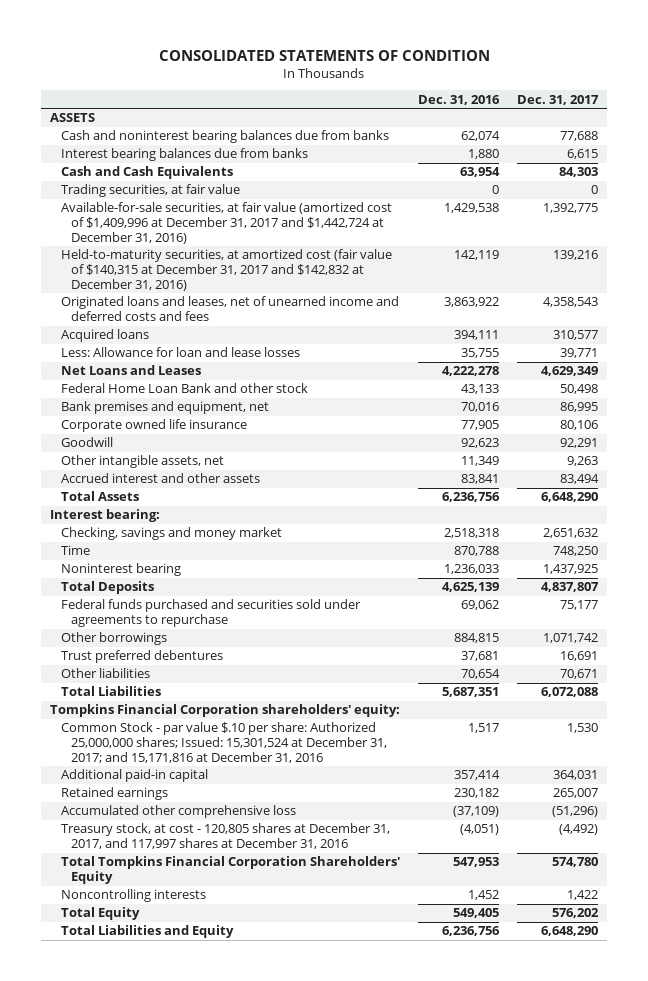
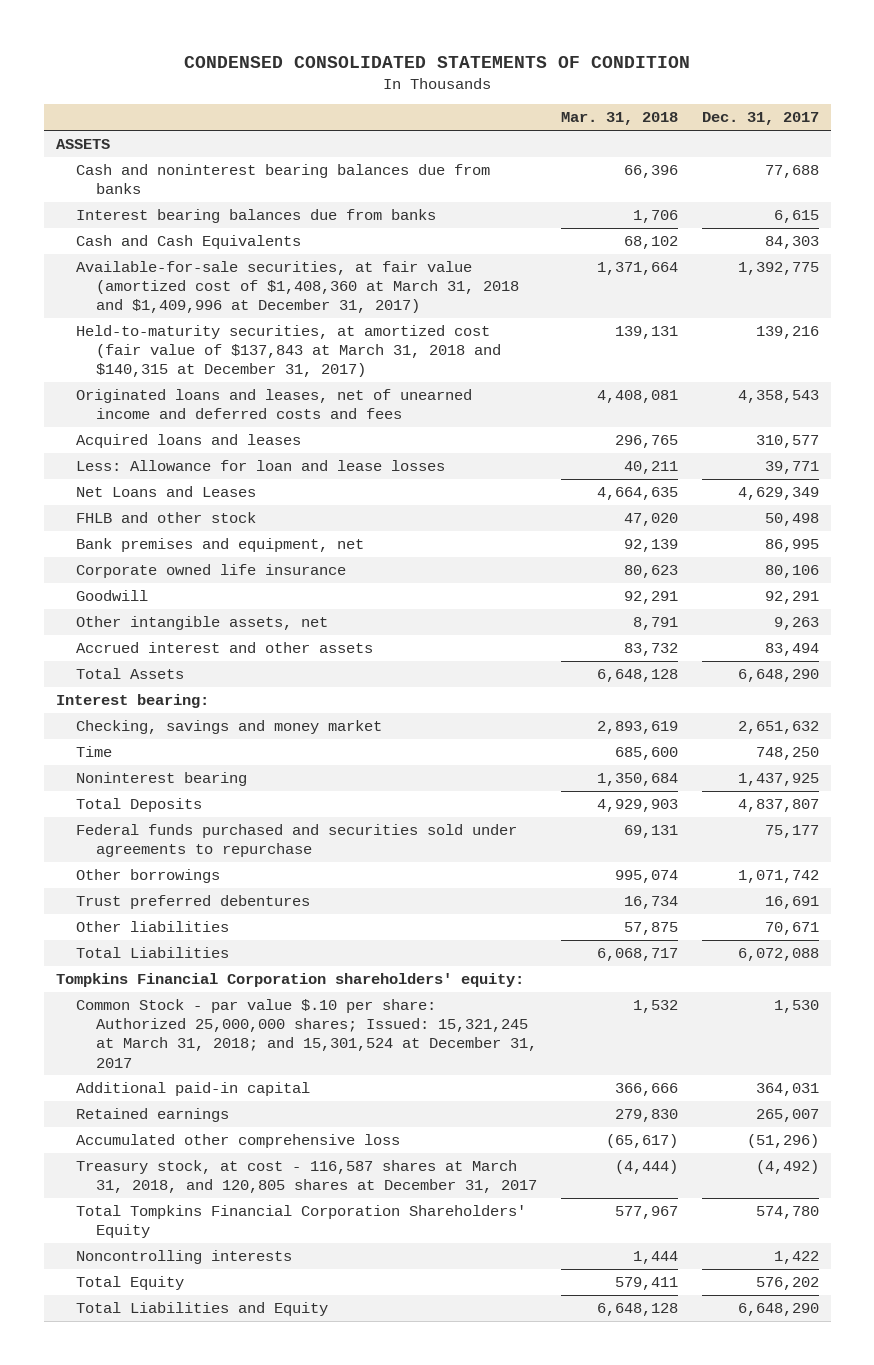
- CONSOLIDATED STATEMENTS OF CONDITION
+ CONDENSED CONSOLIDATED STATEMENTS OF CONDITION
- | Dec. 31, 2016 | Dec. 31, 2017
+ | Mar. 31, 2018 | Dec. 31, 2017
- Trading securities, at fair value | 0 | 0
- Available-for-sale securities, at fair value (amortized cost of $1,409,996 at December 31, 2017 and $1,442,724 at December 31, 2016) | 1,429,538 | 1,392,775
- Held-to-maturity securities, at amortized cost (fair value of $140,315 at December 31, 2017 and $142,832 at December 31, 2016) | 142,119 | 139,216
+ Available-for-sale securities, at fair value (amortized cost of $1,408,360 at March 31, 2018 and $1,409,996 at December 31, 2017) | 1,371,664 | 1,392,775
+ Held-to-maturity securities, at amortized cost (fair value of $137,843 at March 31, 2018 and $140,315 at December 31, 2017) | 139,131 | 139,216
- Acquired loans | 394,111 | 310,577
+ Acquired loans and leases | 296,765 | 310,577
- Federal Home Loan Bank and other stock | 43,133 | 50,498
+ FHLB and other stock | 47,020 | 50,498
- Common Stock - par value $.10 per share: Authorized 25,000,000 shares; Issued: 15,301,524 at December 31, 2017; and 15,171,816 at December 31, 2016 | 1,517 | 1,530
+ Common Stock - par value $.10 per share: Authorized 25,000,000 shares; Issued: 15,321,245 at March 31, 2018; and 15,301,524 at December 31, 2017 | 1,532 | 1,530
- Treasury stock, at cost - 120,805 shares at December 31, 2017, and 117,997 shares at December 31, 2016 | (4,051) | (4,492)
+ Treasury stock, at cost - 116,587 shares at March 31, 2018, and 120,805 shares at December 31, 2017 | (4,444) | (4,492)

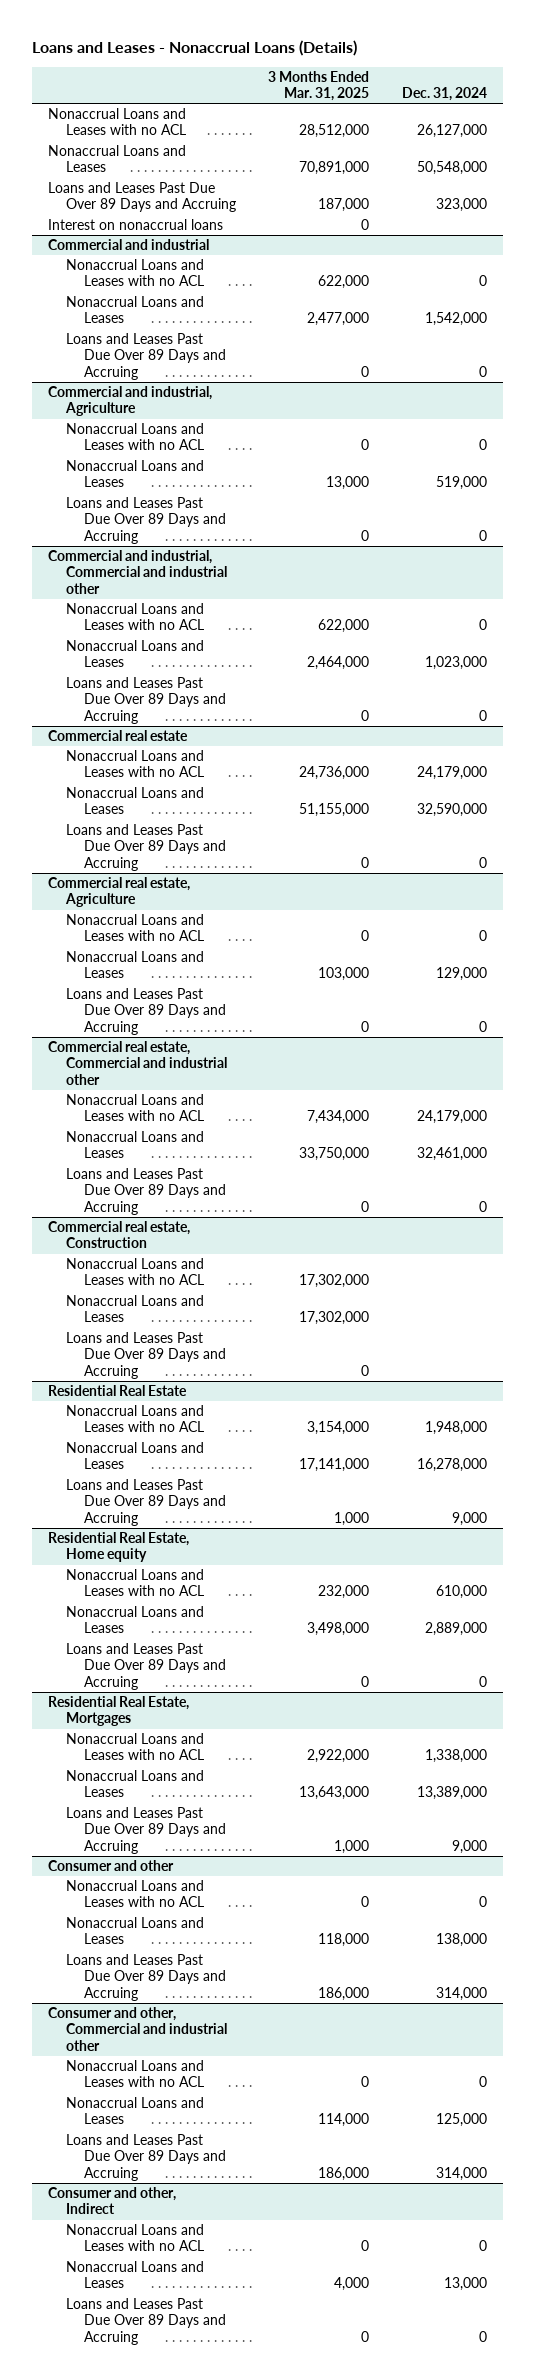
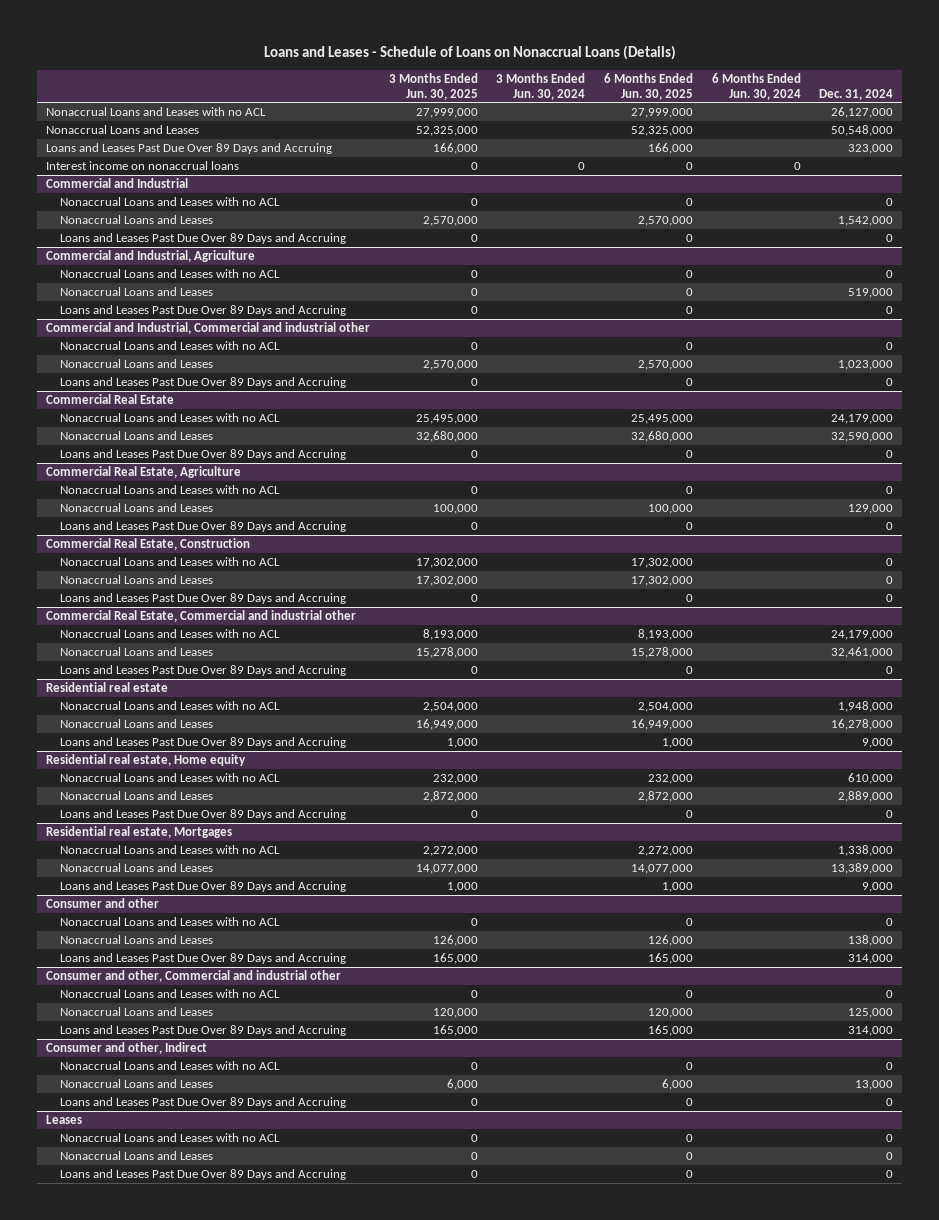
- Loans and Leases - Nonaccrual Loans (Details)
+ Loans and Leases - Schedule of Loans on Nonaccrual Loans (Details)
- | 3 Months Ended Mar. 31, 2025 | Dec. 31, 2024
+ | 3 Months Ended Jun. 30, 2025 | 3 Months Ended Jun. 30, 2024 | 6 Months Ended Jun. 30, 2025 | 6 Months Ended Jun. 30, 2024 | Dec. 31, 2024
- Interest on nonaccrual loans | 0 |
- Commercial and industrial
+ Interest income on nonaccrual loans | 0 | 0 | 0 | 0 |
+ Commercial and Industrial
- Commercial and industrial, Agriculture
+ Commercial and Industrial, Agriculture
- Commercial and industrial, Commercial and industrial other
+ Commercial and Industrial, Commercial and industrial other
- Commercial real estate
+ Commercial Real Estate
- Commercial real estate, Agriculture
+ Commercial Real Estate, Agriculture
- Commercial real estate, Commercial and industrial other
+ Commercial Real Estate, Construction
+ Nonaccrual Loans and Leases with no ACL | 17,302,000 | | 17,302,000 | | 0
+ Nonaccrual Loans and Leases | 17,302,000 | | 17,302,000 | | 0
+ Loans and Leases Past Due Over 89 Days and Accruing | 0 | | 0 | | 0
+ Commercial Real Estate, Commercial and industrial other
- Commercial real estate, Construction
- Nonaccrual Loans and Leases with no ACL | 17,302,000 |
- Nonaccrual Loans and Leases | 17,302,000 |
- Loans and Leases Past Due Over 89 Days and Accruing | 0 |
- Residential Real Estate
+ Residential real estate
- Residential Real Estate, Home equity
+ Residential real estate, Home equity
- Residential Real Estate, Mortgages
+ Residential real estate, Mortgages
+ Leases
+ Nonaccrual Loans and Leases with no ACL | 0 | | 0 | | 0
+ Nonaccrual Loans and Leases | 0 | | 0 | | 0
+ Loans and Leases Past Due Over 89 Days and Accruing | 0 | | 0 | | 0

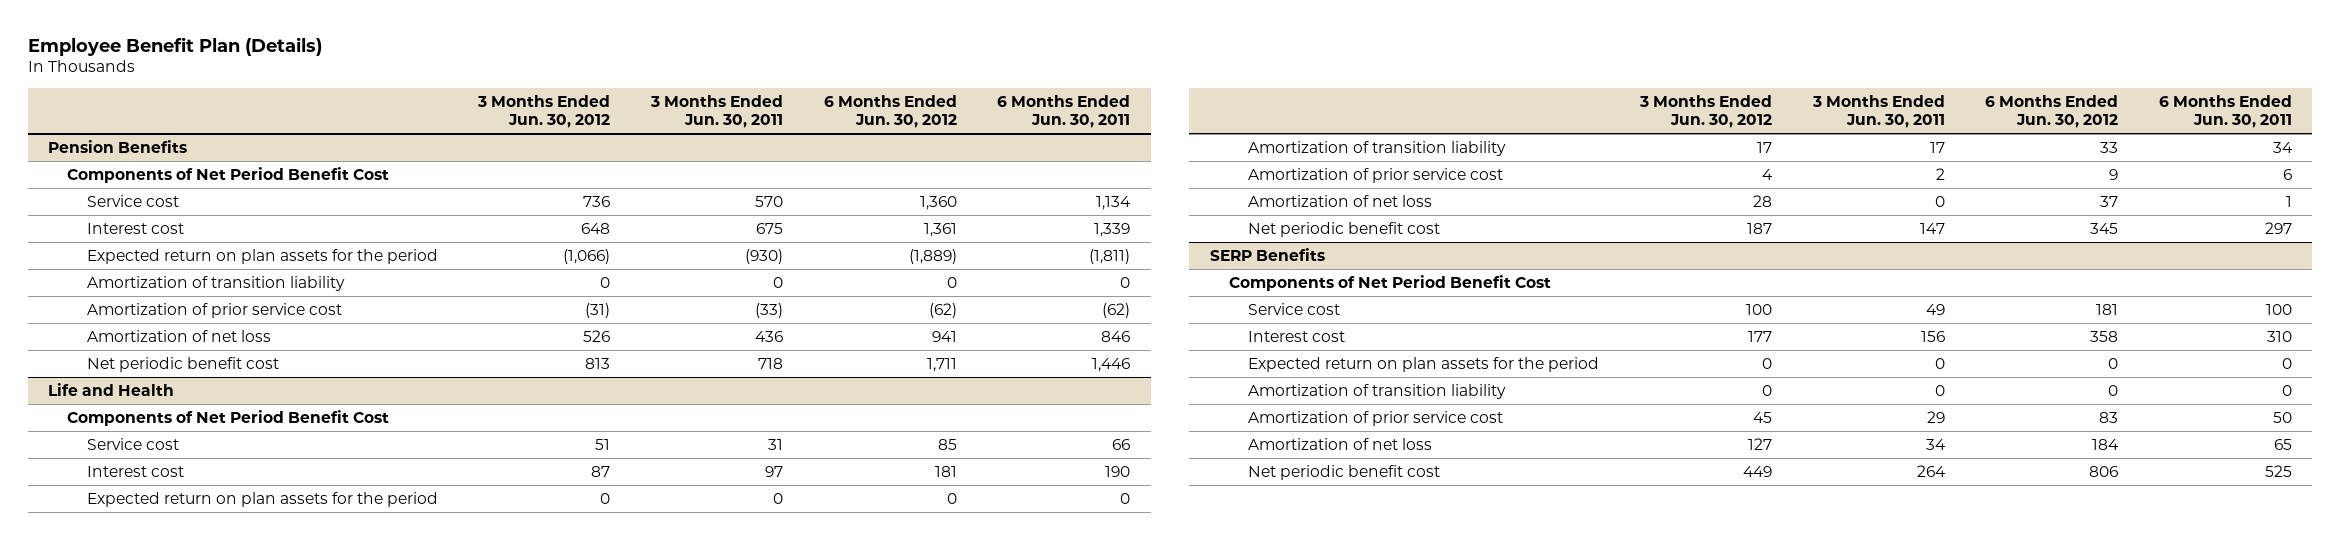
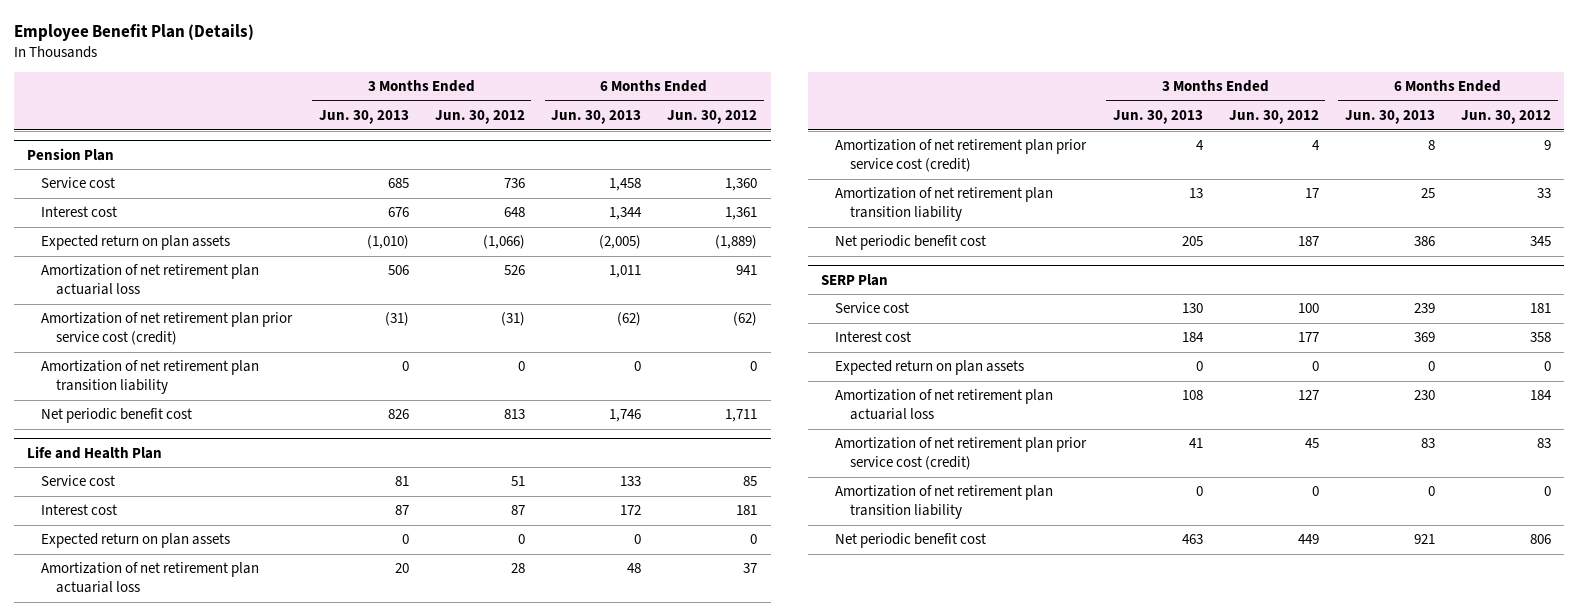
- | 3 Months Ended Jun. 30, 2012 | 3 Months Ended Jun. 30, 2011 | 6 Months Ended Jun. 30, 2012 | 6 Months Ended Jun. 30, 2011
+ | 3 Months Ended Jun. 30, 2013 | 3 Months Ended Jun. 30, 2012 | 6 Months Ended Jun. 30, 2013 | 6 Months Ended Jun. 30, 2012
- Pension Benefits
- Components of Net Period Benefit Cost
+ Pension Plan
- Expected return on plan assets for the period | (1,066) | (930) | (1,889) | (1,811)
- Amortization of transition liability | 0 | 0 | 0 | 0
- Amortization of prior service cost | (31) | (33) | (62) | (62)
- Amortization of net loss | 526 | 436 | 941 | 846
+ Expected return on plan assets | (1,010) | (1,066) | (2,005) | (1,889)
+ Amortization of net retirement plan actuarial loss | 506 | 526 | 1,011 | 941
+ Amortization of net retirement plan prior service cost (credit) | (31) | (31) | (62) | (62)
+ Amortization of net retirement plan transition liability | 0 | 0 | 0 | 0
- Life and Health
- Components of Net Period Benefit Cost
+ Life and Health Plan
- Expected return on plan assets for the period | 0 | 0 | 0 | 0
- Amortization of transition liability | 17 | 17 | 33 | 34
- Amortization of prior service cost | 4 | 2 | 9 | 6
- Amortization of net loss | 28 | 0 | 37 | 1
+ Expected return on plan assets | 0 | 0 | 0 | 0
+ Amortization of net retirement plan actuarial loss | 20 | 28 | 48 | 37
+ Amortization of net retirement plan prior service cost (credit) | 4 | 4 | 8 | 9
+ Amortization of net retirement plan transition liability | 13 | 17 | 25 | 33
- SERP Benefits
- Components of Net Period Benefit Cost
+ SERP Plan
- Expected return on plan assets for the period | 0 | 0 | 0 | 0
- Amortization of transition liability | 0 | 0 | 0 | 0
- Amortization of prior service cost | 45 | 29 | 83 | 50
- Amortization of net loss | 127 | 34 | 184 | 65
+ Expected return on plan assets | 0 | 0 | 0 | 0
+ Amortization of net retirement plan actuarial loss | 108 | 127 | 230 | 184
+ Amortization of net retirement plan prior service cost (credit) | 41 | 45 | 83 | 83
+ Amortization of net retirement plan transition liability | 0 | 0 | 0 | 0

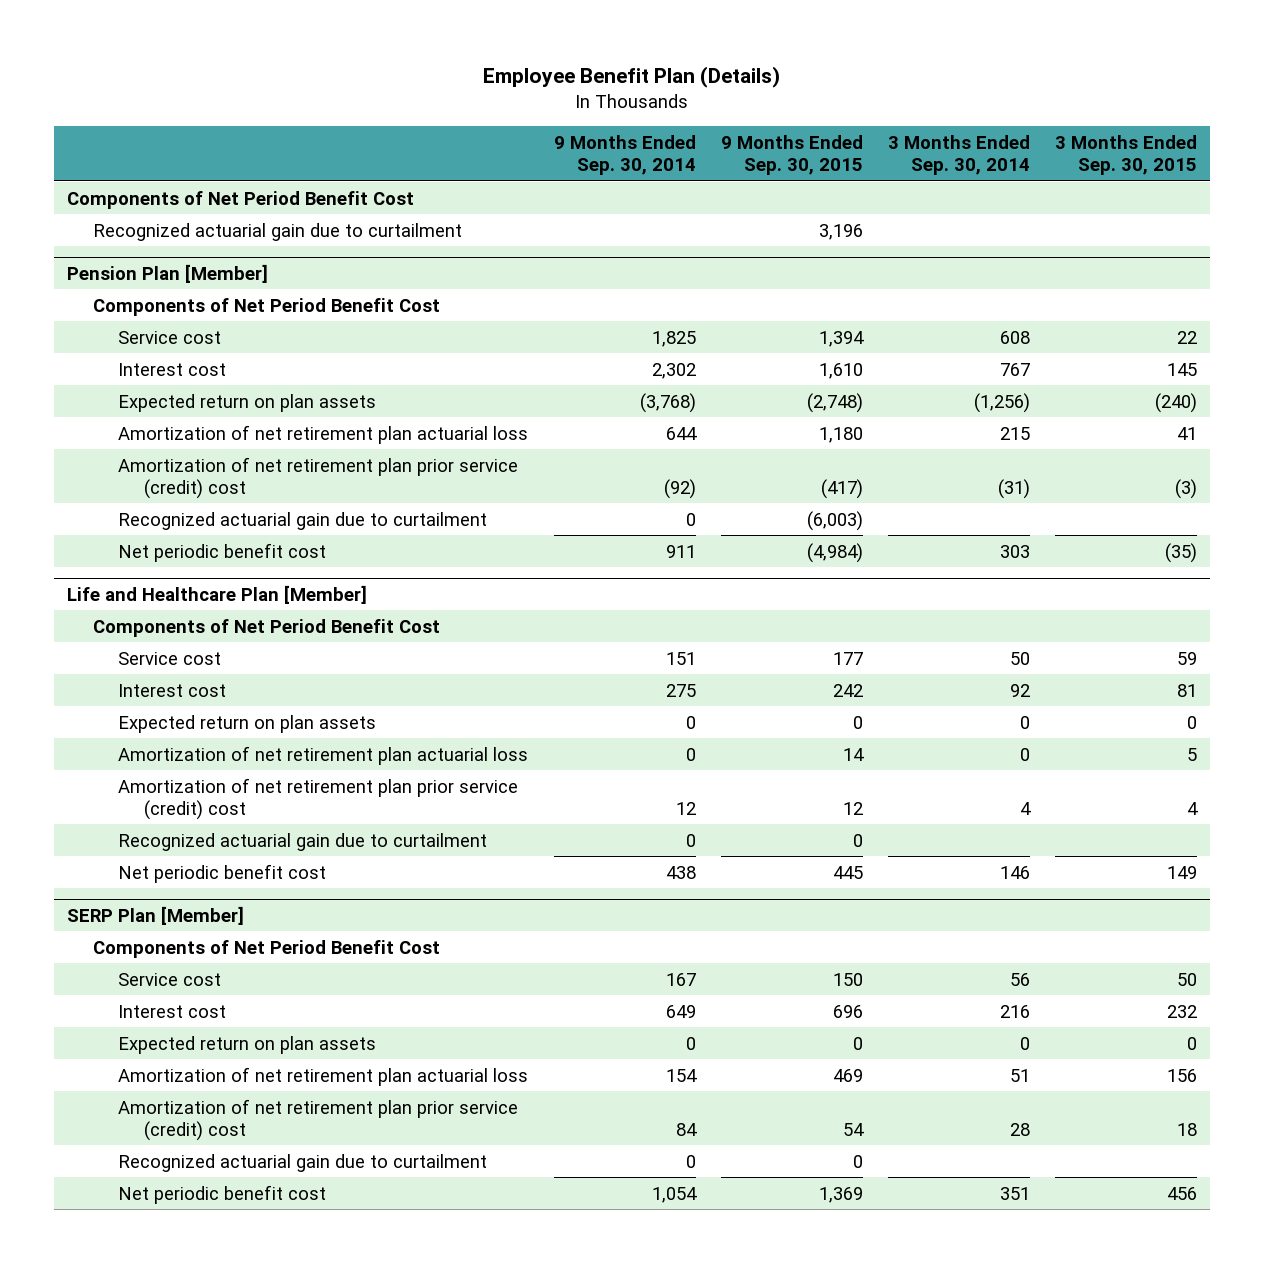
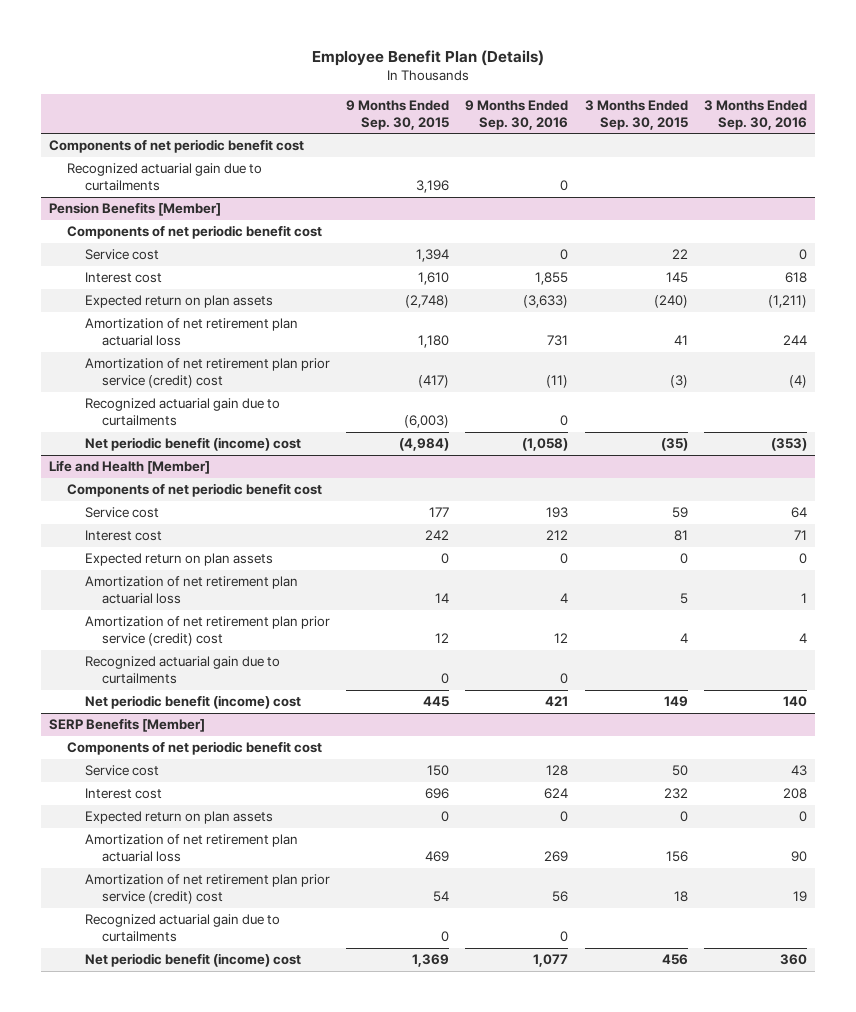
- | 9 Months Ended Sep. 30, 2014 | 9 Months Ended Sep. 30, 2015 | 3 Months Ended Sep. 30, 2014 | 3 Months Ended Sep. 30, 2015
+ | 9 Months Ended Sep. 30, 2015 | 9 Months Ended Sep. 30, 2016 | 3 Months Ended Sep. 30, 2015 | 3 Months Ended Sep. 30, 2016
- Components of Net Period Benefit Cost
- Recognized actuarial gain due to curtailment | | 3,196 | |
- Pension Plan [Member]
- Components of Net Period Benefit Cost
+ Components of net periodic benefit cost
+ Recognized actuarial gain due to curtailments | 3,196 | 0 | |
+ Pension Benefits [Member]
+ Components of net periodic benefit cost
- Recognized actuarial gain due to curtailment | 0 | (6,003) | |
- Net periodic benefit cost | 911 | (4,984) | 303 | (35)
- Life and Healthcare Plan [Member]
- Components of Net Period Benefit Cost
+ Recognized actuarial gain due to curtailments | (6,003) | 0 | |
+ Net periodic benefit (income) cost | (4,984) | (1,058) | (35) | (353)
+ Life and Health [Member]
+ Components of net periodic benefit cost
- Recognized actuarial gain due to curtailment | 0 | 0 | |
- Net periodic benefit cost | 438 | 445 | 146 | 149
- SERP Plan [Member]
- Components of Net Period Benefit Cost
+ Recognized actuarial gain due to curtailments | 0 | 0 | |
+ Net periodic benefit (income) cost | 445 | 421 | 149 | 140
+ SERP Benefits [Member]
+ Components of net periodic benefit cost
- Recognized actuarial gain due to curtailment | 0 | 0 | |
- Net periodic benefit cost | 1,054 | 1,369 | 351 | 456
+ Recognized actuarial gain due to curtailments | 0 | 0 | |
+ Net periodic benefit (income) cost | 1,369 | 1,077 | 456 | 360

